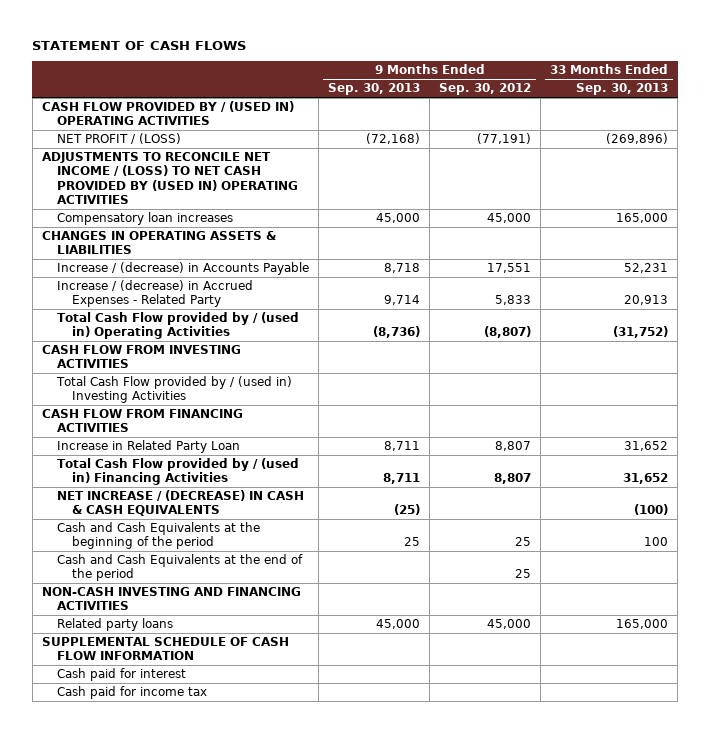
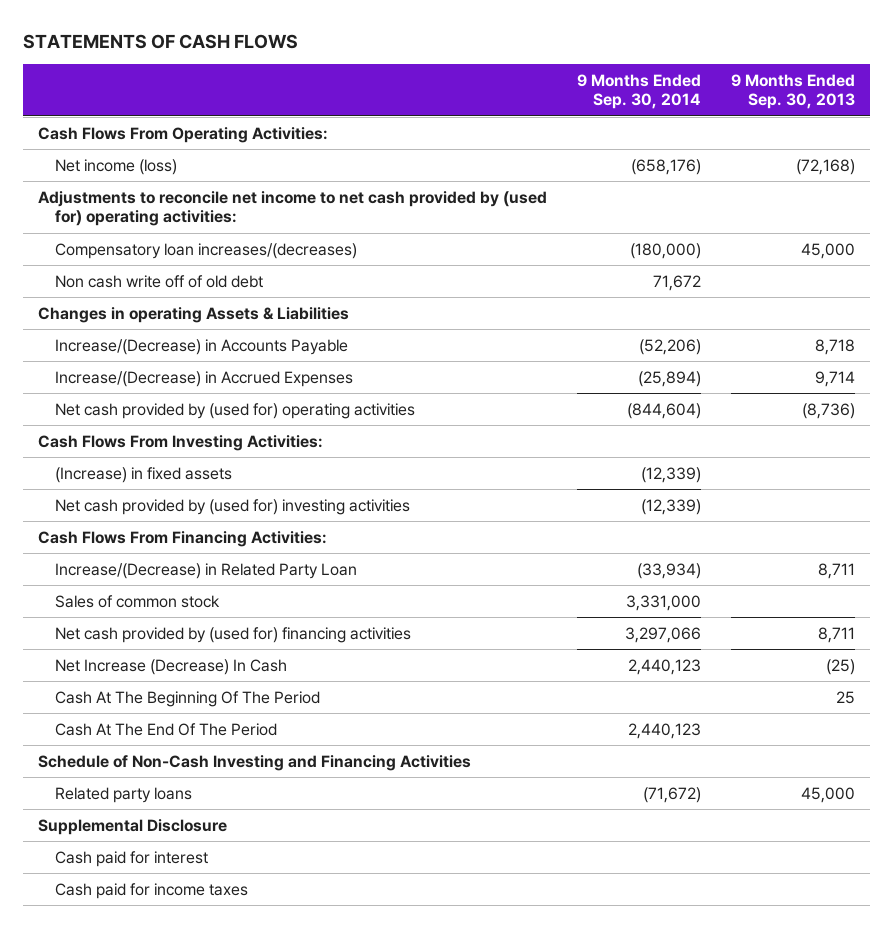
- STATEMENT OF CASH FLOWS
+ STATEMENTS OF CASH FLOWS
- | 9 Months Ended Sep. 30, 2013 | 9 Months Ended Sep. 30, 2012 | 33 Months Ended Sep. 30, 2013
+ | 9 Months Ended Sep. 30, 2014 | 9 Months Ended Sep. 30, 2013
- CASH FLOW PROVIDED BY / (USED IN) OPERATING ACTIVITIES
- NET PROFIT / (LOSS) | (72,168) | (77,191) | (269,896)
- ADJUSTMENTS TO RECONCILE NET INCOME / (LOSS) TO NET CASH PROVIDED BY (USED IN) OPERATING ACTIVITIES
- Compensatory loan increases | 45,000 | 45,000 | 165,000
- CHANGES IN OPERATING ASSETS & LIABILITIES
- Increase / (decrease) in Accounts Payable | 8,718 | 17,551 | 52,231
- Increase / (decrease) in Accrued Expenses - Related Party | 9,714 | 5,833 | 20,913
- Total Cash Flow provided by / (used in) Operating Activities | (8,736) | (8,807) | (31,752)
- CASH FLOW FROM INVESTING ACTIVITIES
- Total Cash Flow provided by / (used in) Investing Activities
- CASH FLOW FROM FINANCING ACTIVITIES
- Increase in Related Party Loan | 8,711 | 8,807 | 31,652
- Total Cash Flow provided by / (used in) Financing Activities | 8,711 | 8,807 | 31,652
- NET INCREASE / (DECREASE) IN CASH & CASH EQUIVALENTS | (25) | | (100)
- Cash and Cash Equivalents at the beginning of the period | 25 | 25 | 100
- Cash and Cash Equivalents at the end of the period | | 25 |
- NON-CASH INVESTING AND FINANCING ACTIVITIES
+ Cash Flows From Operating Activities:
+ Net income (loss) | (658,176) | (72,168)
+ Adjustments to reconcile net income to net cash provided by (used for) operating activities:
+ Compensatory loan increases/(decreases) | (180,000) | 45,000
+ Non cash write off of old debt | 71,672 |
+ Changes in operating Assets & Liabilities
+ Increase/(Decrease) in Accounts Payable | (52,206) | 8,718
+ Increase/(Decrease) in Accrued Expenses | (25,894) | 9,714
+ Net cash provided by (used for) operating activities | (844,604) | (8,736)
+ Cash Flows From Investing Activities:
+ (Increase) in fixed assets | (12,339) |
+ Net cash provided by (used for) investing activities | (12,339) |
+ Cash Flows From Financing Activities:
+ Increase/(Decrease) in Related Party Loan | (33,934) | 8,711
+ Sales of common stock | 3,331,000 |
+ Net cash provided by (used for) financing activities | 3,297,066 | 8,711
+ Net Increase (Decrease) In Cash | 2,440,123 | (25)
+ Cash At The Beginning Of The Period | | 25
+ Cash At The End Of The Period | 2,440,123 |
+ Schedule of Non-Cash Investing and Financing Activities
- SUPPLEMENTAL SCHEDULE OF CASH FLOW INFORMATION
+ Supplemental Disclosure
- Cash paid for income tax
+ Cash paid for income taxes

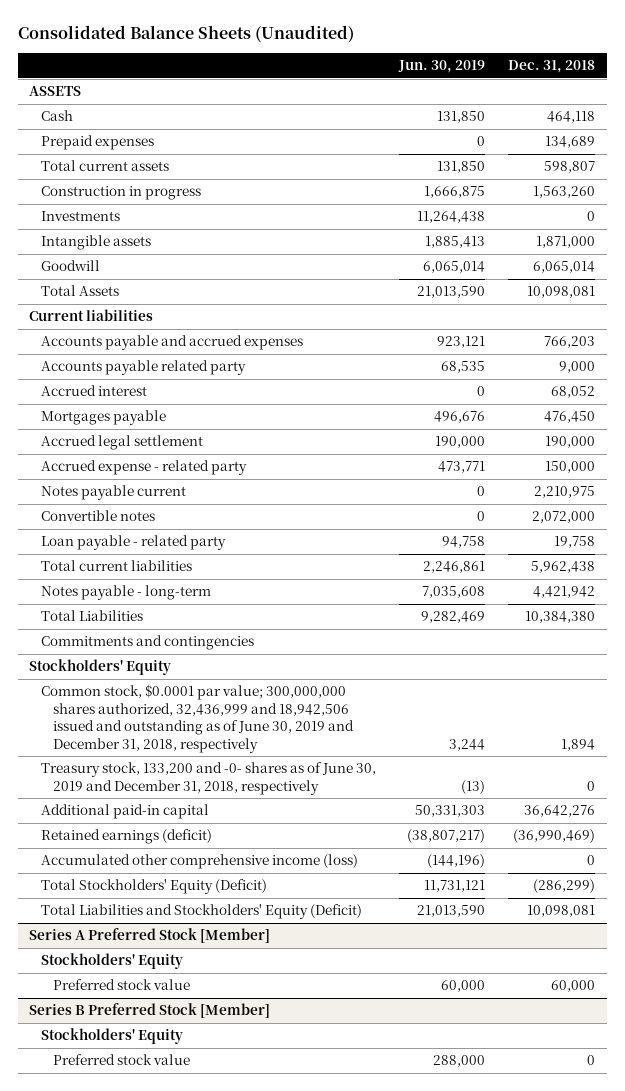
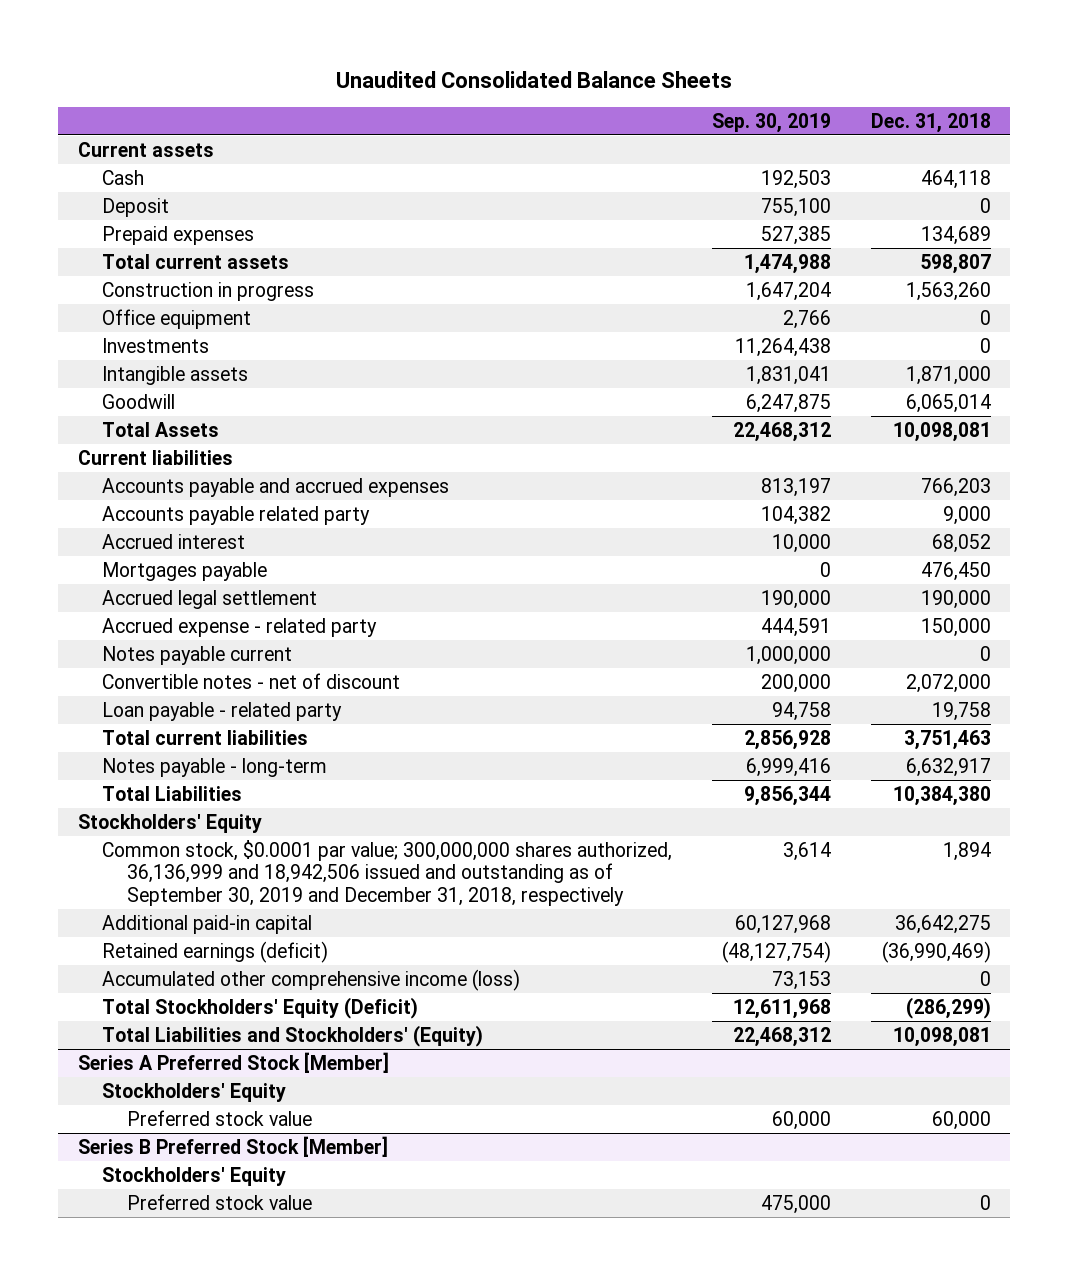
- Consolidated Balance Sheets (Unaudited)
+ Unaudited Consolidated Balance Sheets
- | Jun. 30, 2019 | Dec. 31, 2018
+ | Sep. 30, 2019 | Dec. 31, 2018
- ASSETS
+ Current assets
+ Deposit | 755,100 | 0
+ Office equipment | 2,766 | 0
- Notes payable current | 0 | 2,210,975
- Convertible notes | 0 | 2,072,000
+ Notes payable current | 1,000,000 | 0
+ Convertible notes - net of discount | 200,000 | 2,072,000
- Total current liabilities | 2,246,861 | 5,962,438
- Notes payable - long-term | 7,035,608 | 4,421,942
+ Total current liabilities | 2,856,928 | 3,751,463
+ Notes payable - long-term | 6,999,416 | 6,632,917
- Commitments and contingencies
- Common stock, $0.0001 par value; 300,000,000 shares authorized, 32,436,999 and 18,942,506 issued and outstanding as of June 30, 2019 and December 31, 2018, respectively | 3,244 | 1,894
- Treasury stock, 133,200 and -0- shares as of June 30, 2019 and December 31, 2018, respectively | (13) | 0
- Additional paid-in capital | 50,331,303 | 36,642,276
+ Common stock, $0.0001 par value; 300,000,000 shares authorized, 36,136,999 and 18,942,506 issued and outstanding as of September 30, 2019 and December 31, 2018, respectively | 3,614 | 1,894
+ Additional paid-in capital | 60,127,968 | 36,642,275
- Total Liabilities and Stockholders' Equity (Deficit) | 21,013,590 | 10,098,081
+ Total Liabilities and Stockholders' (Equity) | 22,468,312 | 10,098,081

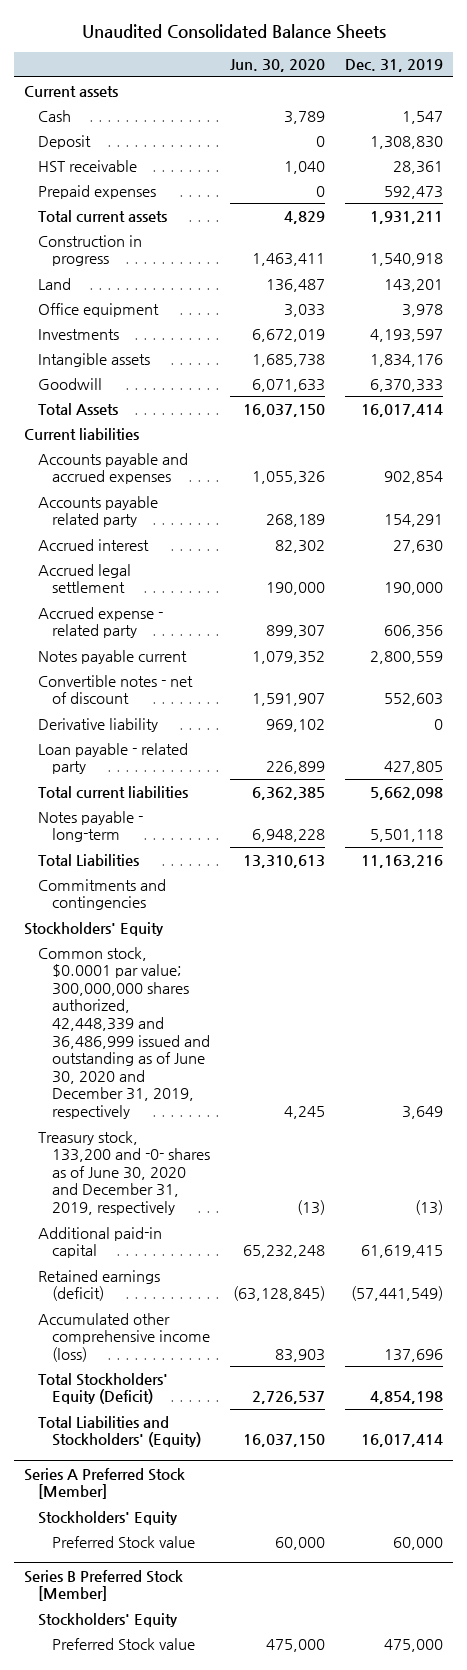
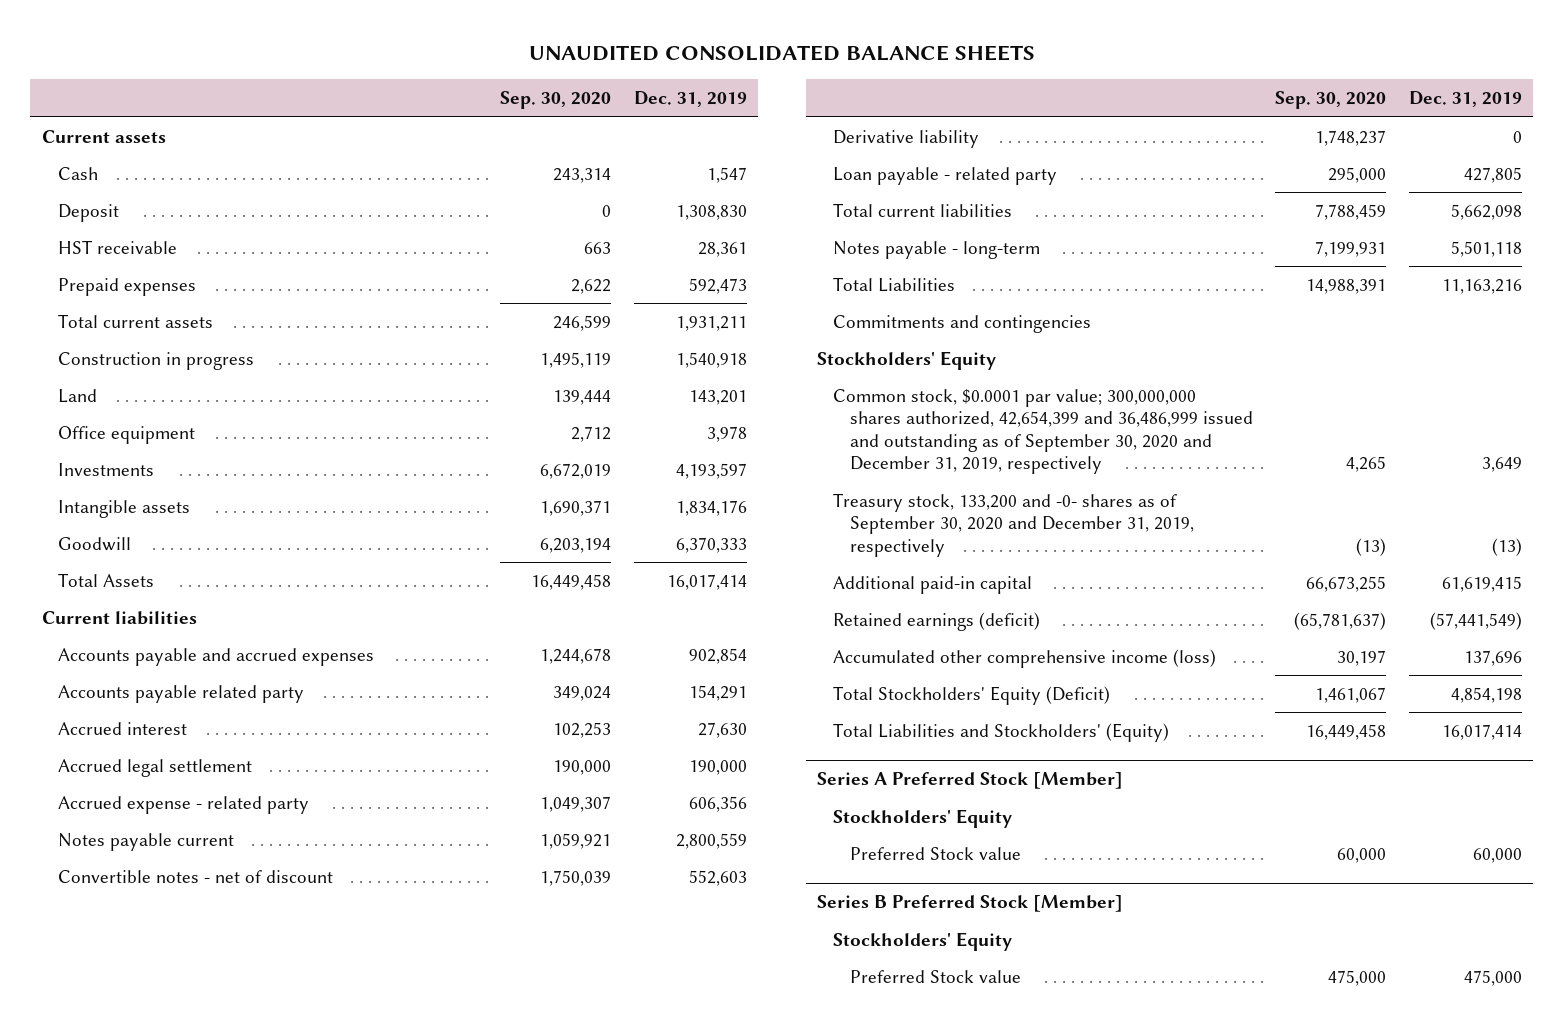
- Unaudited Consolidated Balance Sheets
+ UNAUDITED CONSOLIDATED BALANCE SHEETS
- | Jun. 30, 2020 | Dec. 31, 2019
+ | Sep. 30, 2020 | Dec. 31, 2019
- Common stock, $0.0001 par value; 300,000,000 shares authorized, 42,448,339 and 36,486,999 issued and outstanding as of June 30, 2020 and December 31, 2019, respectively | 4,245 | 3,649
- Treasury stock, 133,200 and -0- shares as of June 30, 2020 and December 31, 2019, respectively | (13) | (13)
+ Common stock, $0.0001 par value; 300,000,000 shares authorized, 42,654,399 and 36,486,999 issued and outstanding as of September 30, 2020 and December 31, 2019, respectively | 4,265 | 3,649
+ Treasury stock, 133,200 and -0- shares as of September 30, 2020 and December 31, 2019, respectively | (13) | (13)

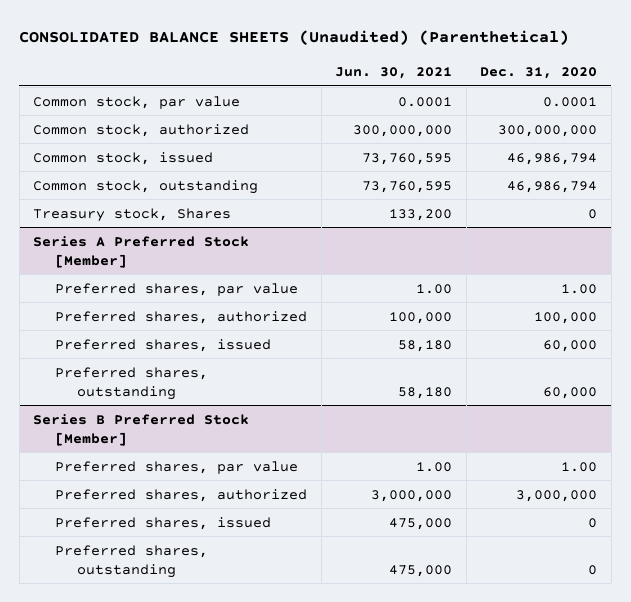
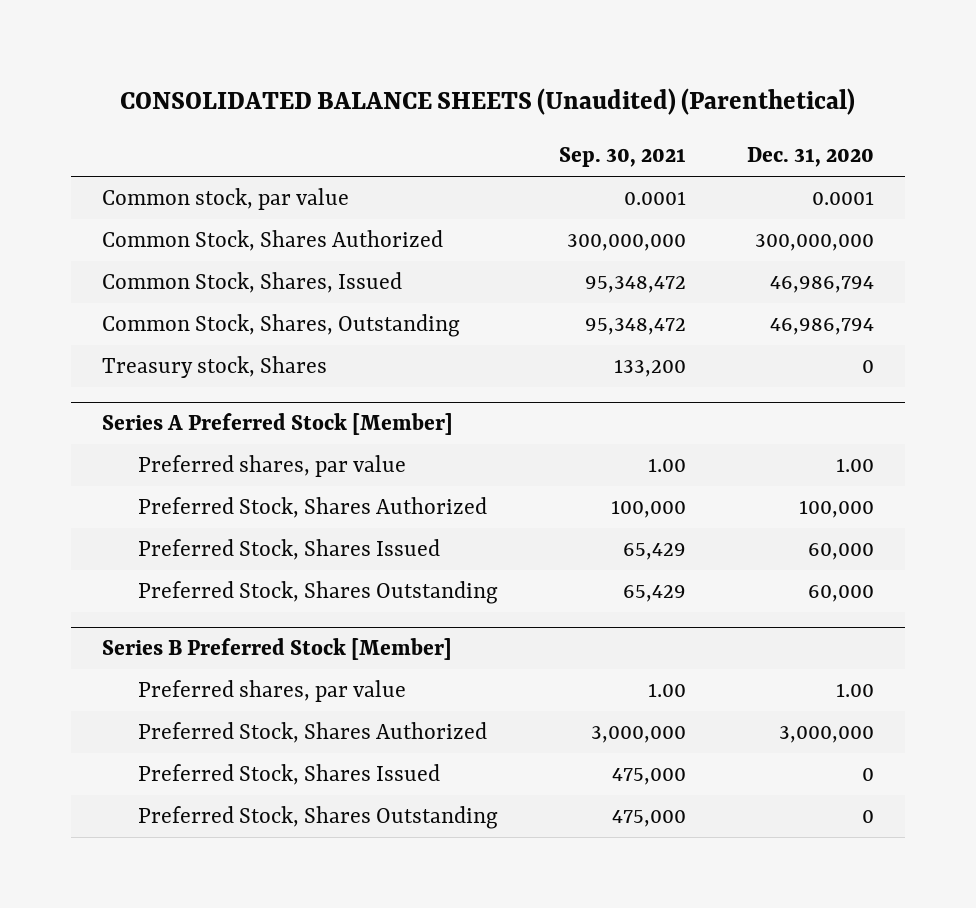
- | Jun. 30, 2021 | Dec. 31, 2020
+ | Sep. 30, 2021 | Dec. 31, 2020
- Common stock, authorized | 300,000,000 | 300,000,000
- Common stock, issued | 73,760,595 | 46,986,794
- Common stock, outstanding | 73,760,595 | 46,986,794
+ Common Stock, Shares Authorized | 300,000,000 | 300,000,000
+ Common Stock, Shares, Issued | 95,348,472 | 46,986,794
+ Common Stock, Shares, Outstanding | 95,348,472 | 46,986,794
@ Series A Preferred Stock [Member]
- Preferred shares, authorized | 100,000 | 100,000
- Preferred shares, issued | 58,180 | 60,000
- Preferred shares, outstanding | 58,180 | 60,000
+ Preferred Stock, Shares Authorized | 100,000 | 100,000
+ Preferred Stock, Shares Issued | 65,429 | 60,000
+ Preferred Stock, Shares Outstanding | 65,429 | 60,000
@ Series B Preferred Stock [Member]
- Preferred shares, authorized | 3,000,000 | 3,000,000
- Preferred shares, issued | 475,000 | 0
- Preferred shares, outstanding | 475,000 | 0
+ Preferred Stock, Shares Authorized | 3,000,000 | 3,000,000
+ Preferred Stock, Shares Issued | 475,000 | 0
+ Preferred Stock, Shares Outstanding | 475,000 | 0

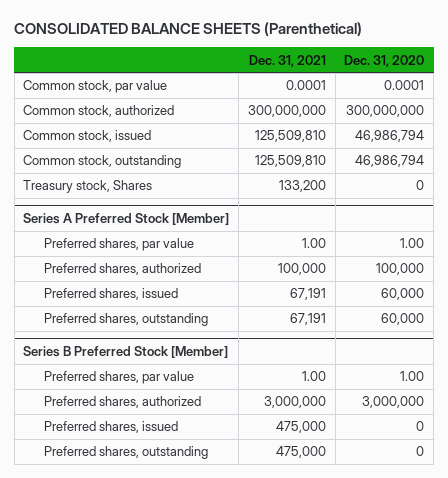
- CONSOLIDATED BALANCE SHEETS (Unaudited) (Parenthetical)
+ CONSOLIDATED BALANCE SHEETS (Parenthetical)
- | Sep. 30, 2021 | Dec. 31, 2020
+ | Dec. 31, 2021 | Dec. 31, 2020
- Common Stock, Shares Authorized | 300,000,000 | 300,000,000
- Common Stock, Shares, Issued | 95,348,472 | 46,986,794
- Common Stock, Shares, Outstanding | 95,348,472 | 46,986,794
+ Common stock, authorized | 300,000,000 | 300,000,000
+ Common stock, issued | 125,509,810 | 46,986,794
+ Common stock, outstanding | 125,509,810 | 46,986,794
@ Series A Preferred Stock [Member]
- Preferred Stock, Shares Authorized | 100,000 | 100,000
- Preferred Stock, Shares Issued | 65,429 | 60,000
- Preferred Stock, Shares Outstanding | 65,429 | 60,000
+ Preferred shares, authorized | 100,000 | 100,000
+ Preferred shares, issued | 67,191 | 60,000
+ Preferred shares, outstanding | 67,191 | 60,000
@ Series B Preferred Stock [Member]
- Preferred Stock, Shares Authorized | 3,000,000 | 3,000,000
- Preferred Stock, Shares Issued | 475,000 | 0
- Preferred Stock, Shares Outstanding | 475,000 | 0
+ Preferred shares, authorized | 3,000,000 | 3,000,000
+ Preferred shares, issued | 475,000 | 0
+ Preferred shares, outstanding | 475,000 | 0

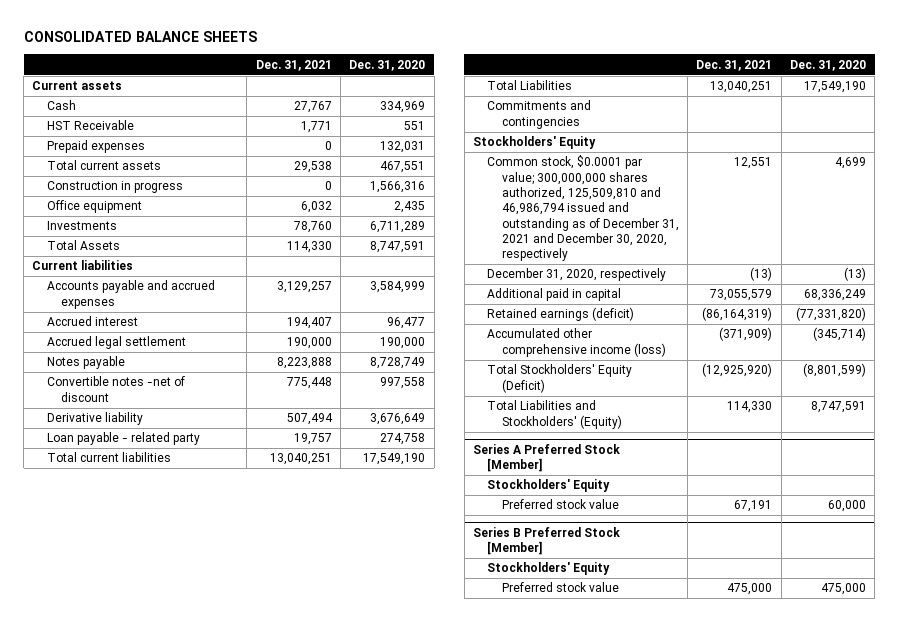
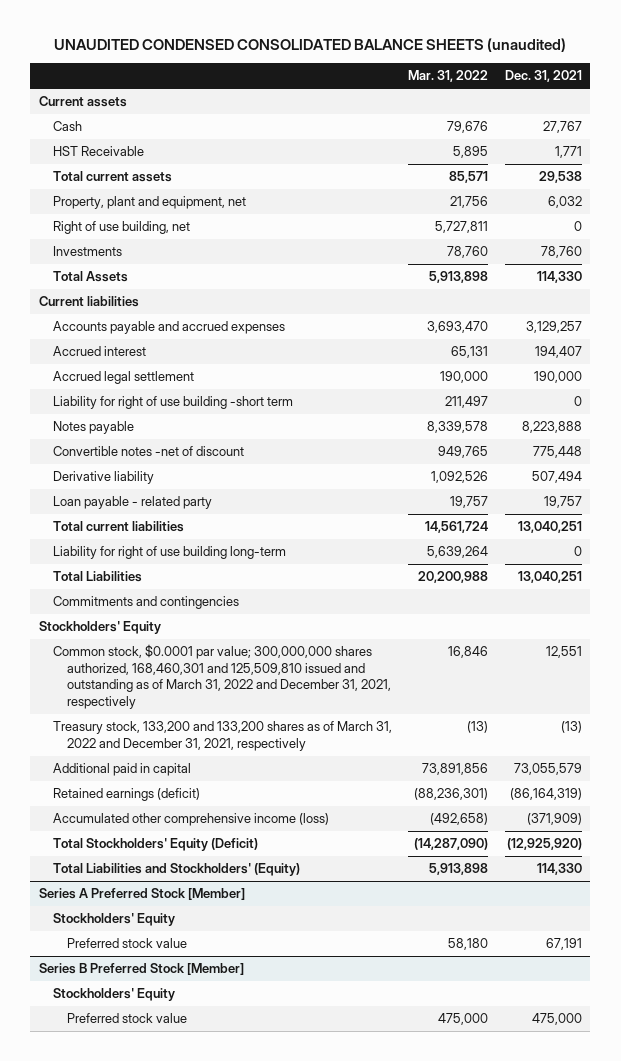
- CONSOLIDATED BALANCE SHEETS
+ UNAUDITED CONDENSED CONSOLIDATED BALANCE SHEETS (unaudited)
- | Dec. 31, 2021 | Dec. 31, 2020
+ | Mar. 31, 2022 | Dec. 31, 2021
- Prepaid expenses | 0 | 132,031
- Construction in progress | 0 | 1,566,316
- Office equipment | 6,032 | 2,435
+ Property, plant and equipment, net | 21,756 | 6,032
+ Right of use building, net | 5,727,811 | 0
+ Liability for right of use building -short term | 211,497 | 0
+ Liability for right of use building long-term | 5,639,264 | 0
- Common stock, $0.0001 par value; 300,000,000 shares authorized, 125,509,810 and 46,986,794 issued and outstanding as of December 31, 2021 and December 30, 2020, respectively | 12,551 | 4,699
- December 31, 2020, respectively | (13) | (13)
+ Common stock, $0.0001 par value; 300,000,000 shares authorized, 168,460,301 and 125,509,810 issued and outstanding as of March 31, 2022 and December 31, 2021, respectively | 16,846 | 12,551
+ Treasury stock, 133,200 and 133,200 shares as of March 31, 2022 and December 31, 2021, respectively | (13) | (13)

